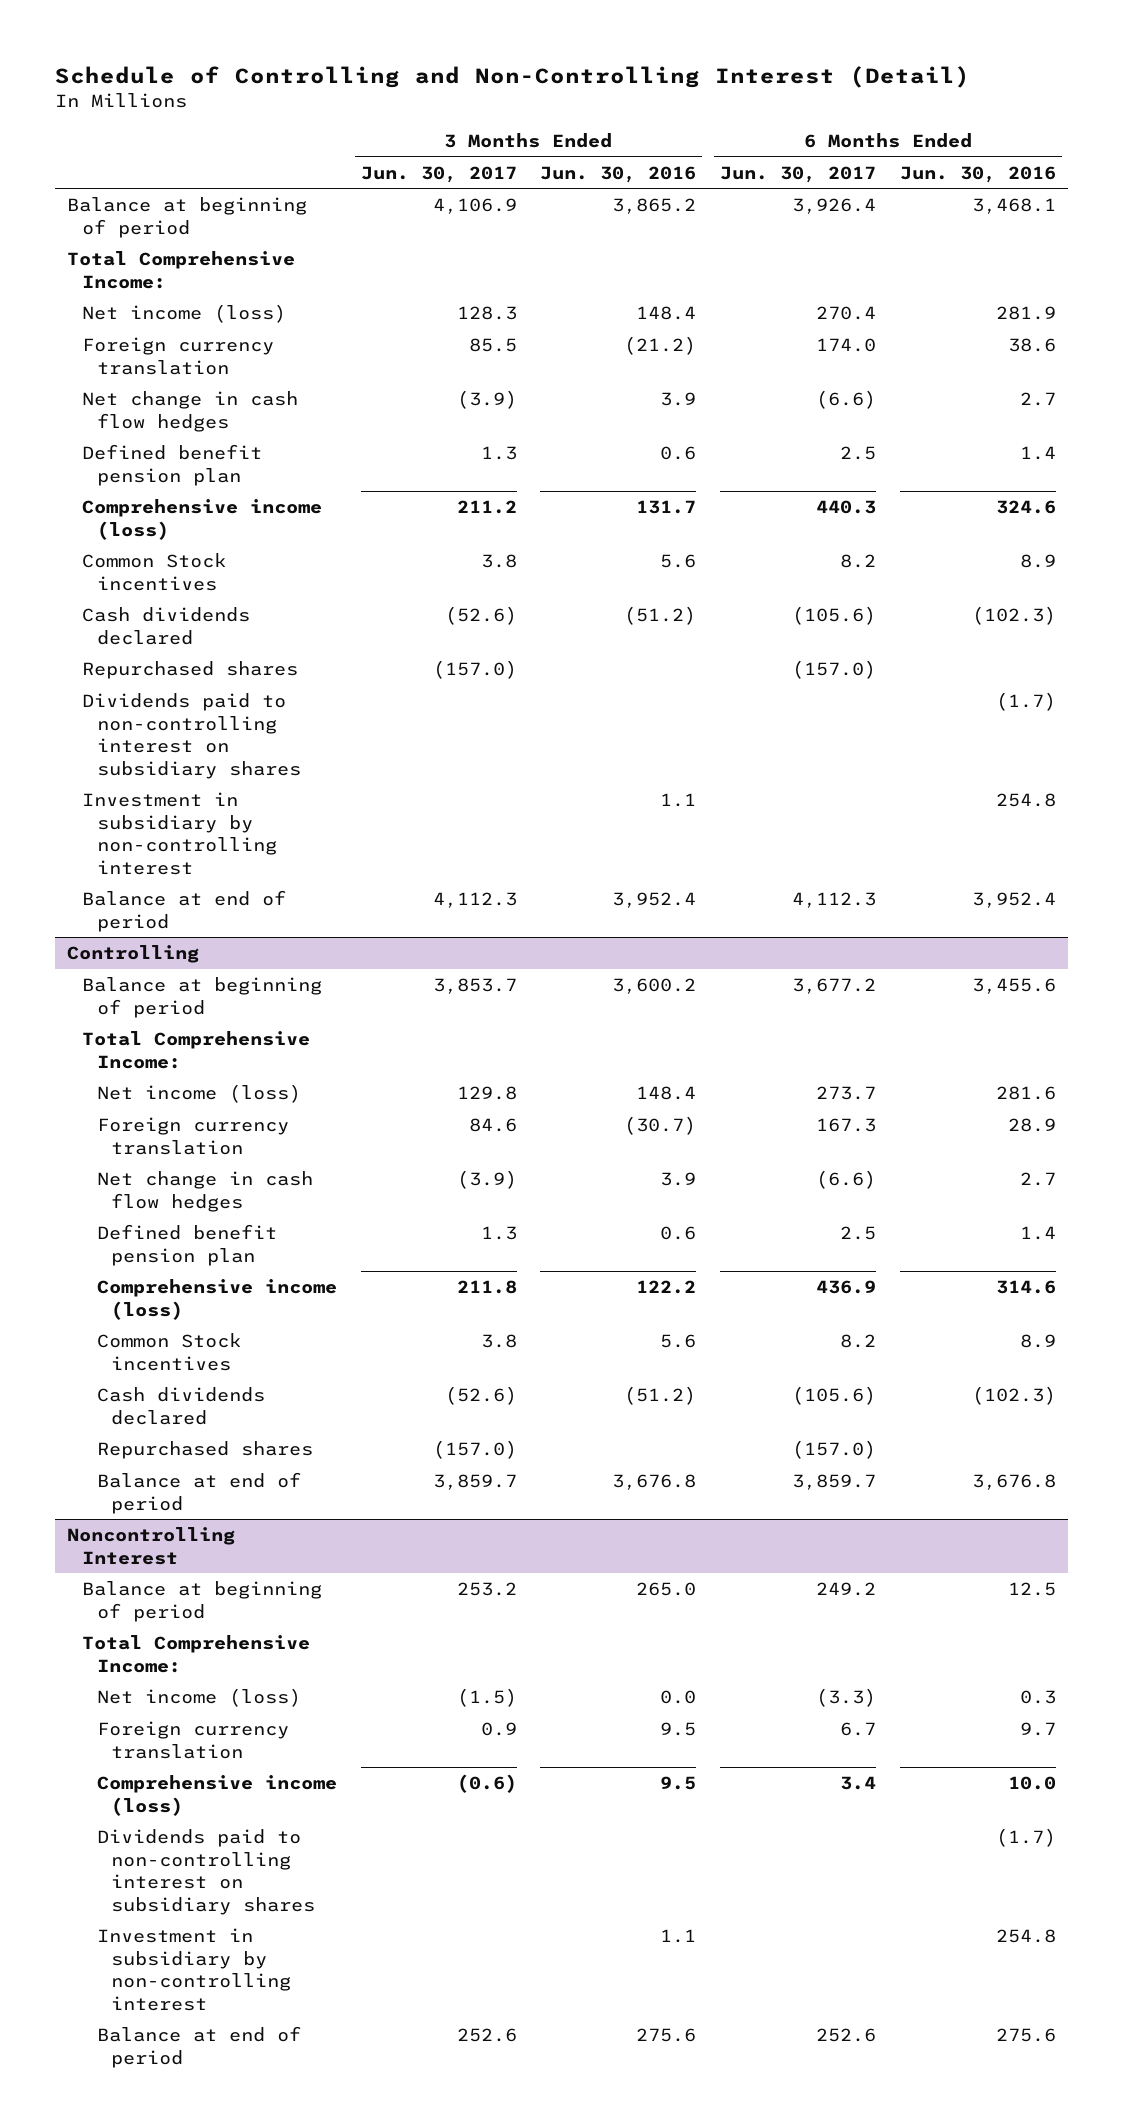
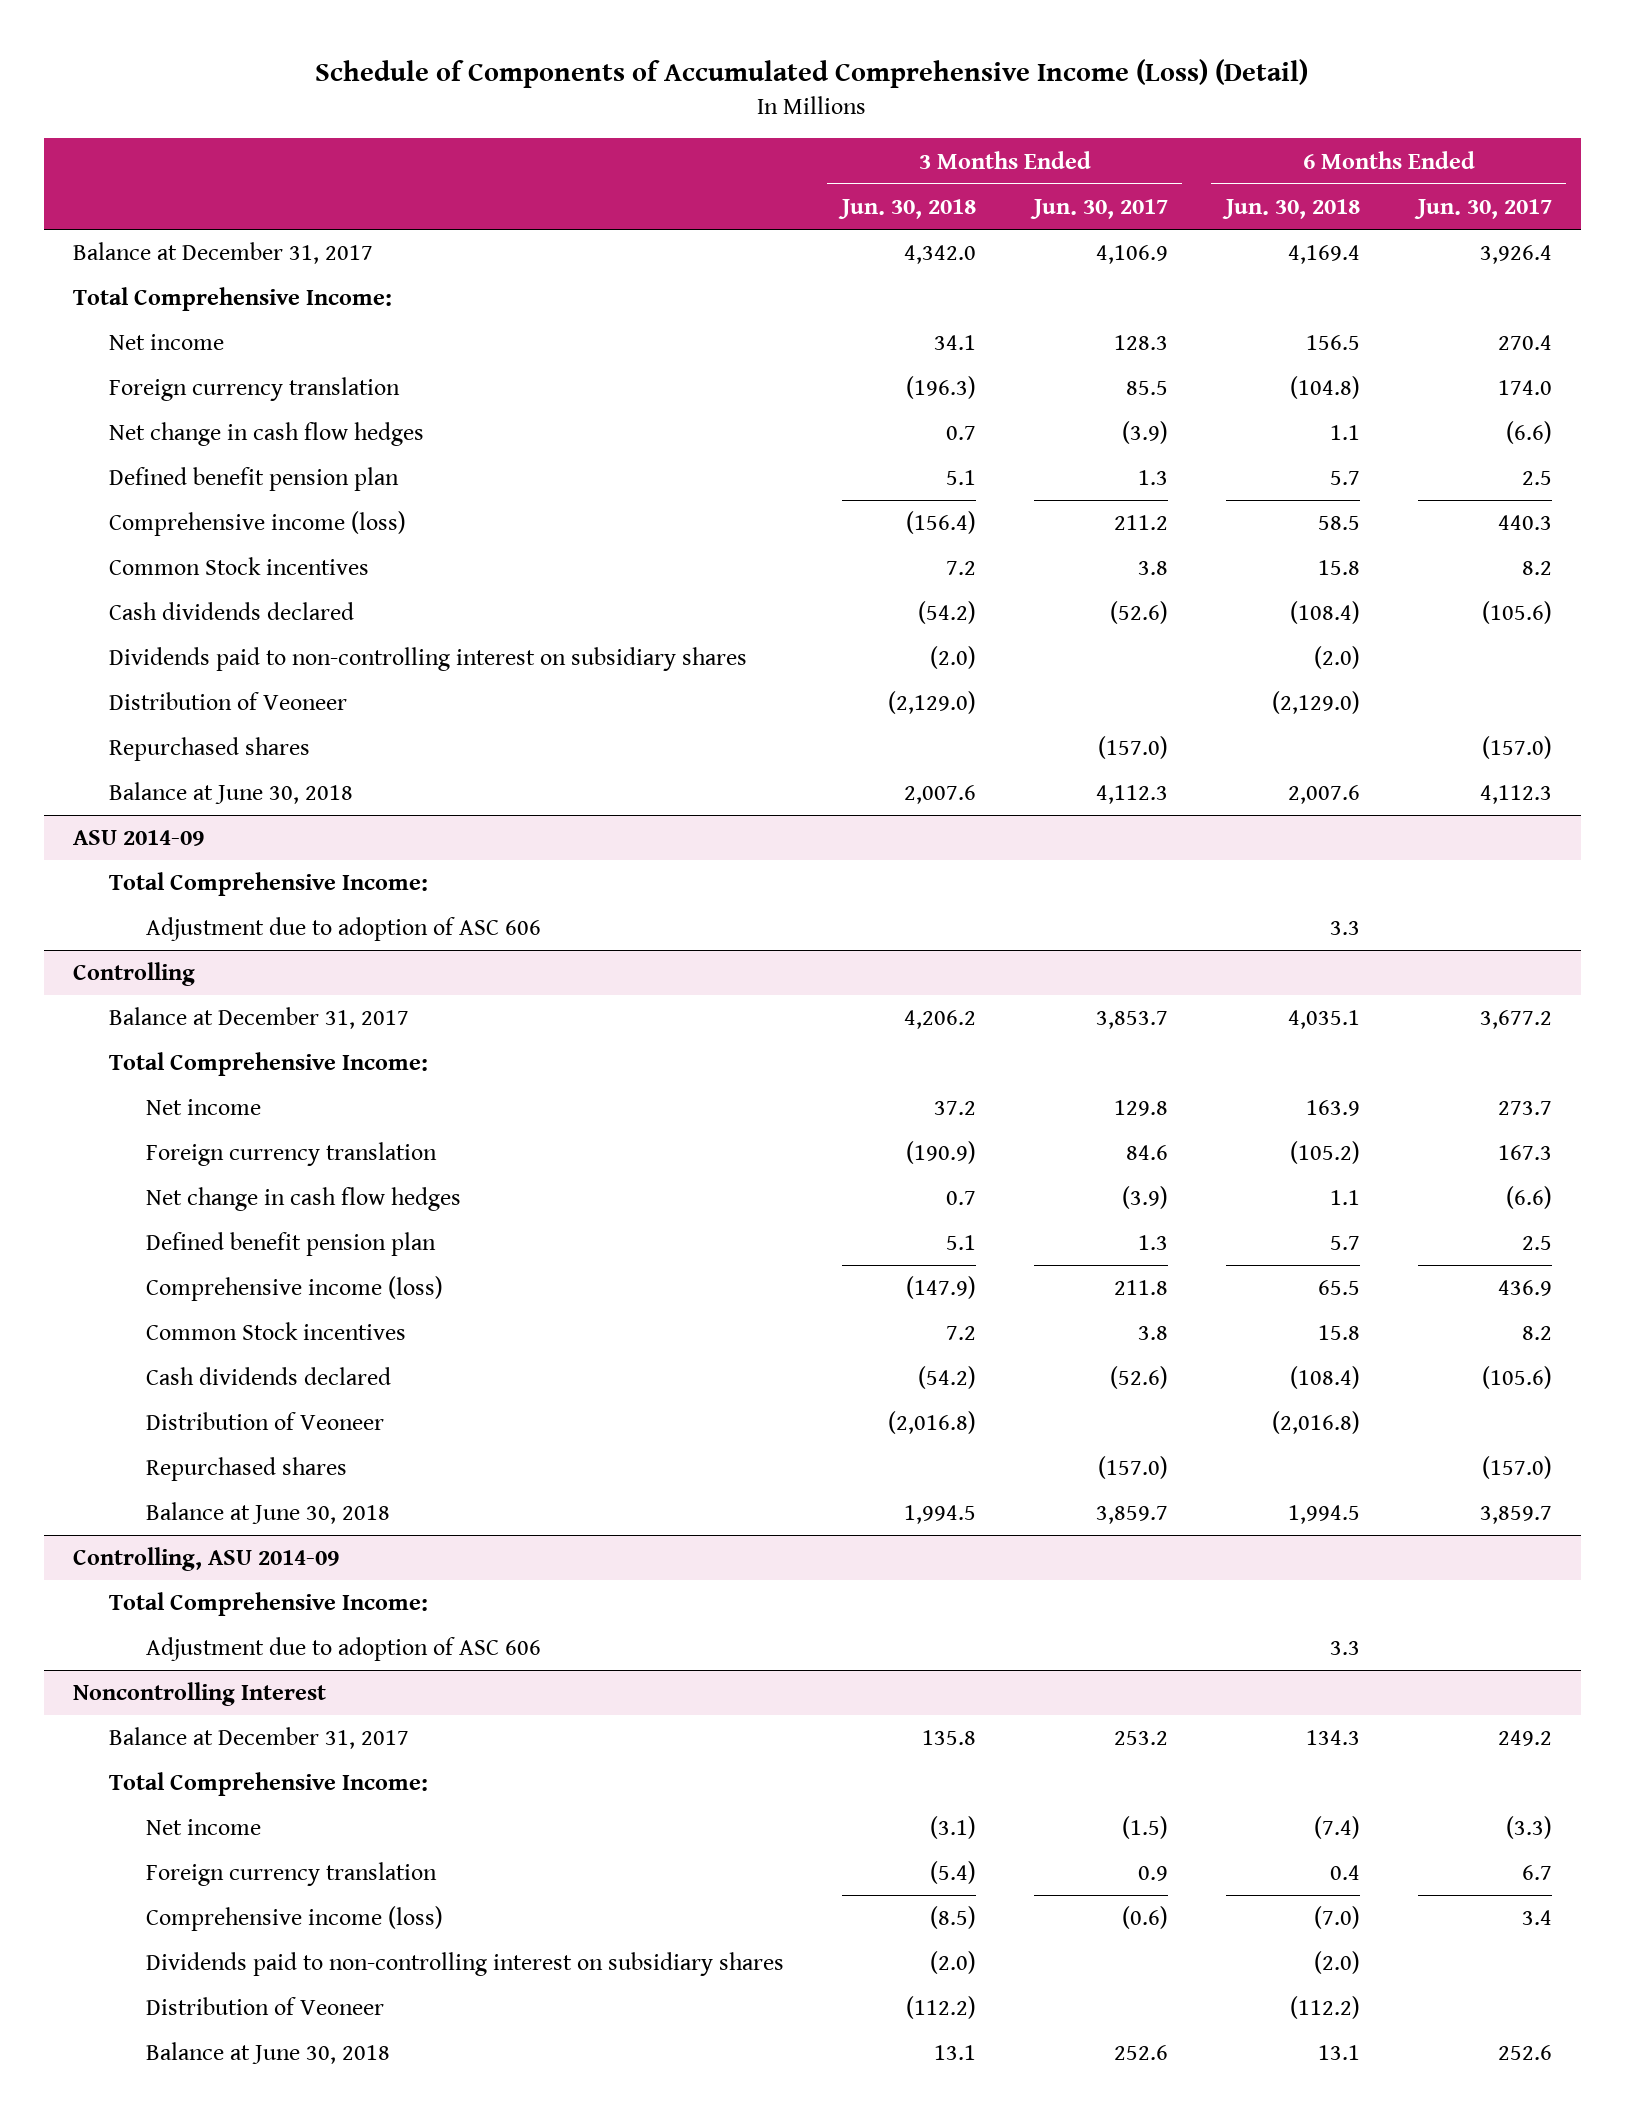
- Schedule of Controlling and Non-Controlling Interest (Detail)
+ Schedule of Components of Accumulated Comprehensive Income (Loss) (Detail)
- | 3 Months Ended Jun. 30, 2017 | 3 Months Ended Jun. 30, 2016 | 6 Months Ended Jun. 30, 2017 | 6 Months Ended Jun. 30, 2016
+ | 3 Months Ended Jun. 30, 2018 | 3 Months Ended Jun. 30, 2017 | 6 Months Ended Jun. 30, 2018 | 6 Months Ended Jun. 30, 2017
- Balance at beginning of period | 4,106.9 | 3,865.2 | 3,926.4 | 3,468.1
+ Balance at December 31, 2017 | 4,342.0 | 4,106.9 | 4,169.4 | 3,926.4
- Net income (loss) | 128.3 | 148.4 | 270.4 | 281.9
+ Net income | 34.1 | 128.3 | 156.5 | 270.4
- Investment in subsidiary by non-controlling interest | | 1.1 | | 254.8
- Balance at end of period | 4,112.3 | 3,952.4 | 4,112.3 | 3,952.4
+ Distribution of Veoneer | (2,129.0) | | (2,129.0) |
moved down: Repurchased shares | | (157.0) | | (157.0)
+ Balance at June 30, 2018 | 2,007.6 | 4,112.3 | 2,007.6 | 4,112.3
+ ASU 2014-09
+ Total Comprehensive Income:
+ Adjustment due to adoption of ASC 606 | | | 3.3 |
@ Controlling
- Balance at beginning of period | 3,853.7 | 3,600.2 | 3,677.2 | 3,455.6
+ Balance at December 31, 2017 | 4,206.2 | 3,853.7 | 4,035.1 | 3,677.2
- Net income (loss) | 129.8 | 148.4 | 273.7 | 281.6
+ Net income | 37.2 | 129.8 | 163.9 | 273.7
+ Distribution of Veoneer | (2,016.8) | | (2,016.8) |
- Balance at end of period | 3,859.7 | 3,676.8 | 3,859.7 | 3,676.8
+ Balance at June 30, 2018 | 1,994.5 | 3,859.7 | 1,994.5 | 3,859.7
+ Controlling, ASU 2014-09
+ Total Comprehensive Income:
+ Adjustment due to adoption of ASC 606 | | | 3.3 |
@ Noncontrolling Interest
- Balance at beginning of period | 253.2 | 265.0 | 249.2 | 12.5
+ Balance at December 31, 2017 | 135.8 | 253.2 | 134.3 | 249.2
- Net income (loss) | (1.5) | 0.0 | (3.3) | 0.3
+ Net income | (3.1) | (1.5) | (7.4) | (3.3)
- Investment in subsidiary by non-controlling interest | | 1.1 | | 254.8
- Balance at end of period | 252.6 | 275.6 | 252.6 | 275.6
+ Distribution of Veoneer | (112.2) | | (112.2) |
+ Balance at June 30, 2018 | 13.1 | 252.6 | 13.1 | 252.6

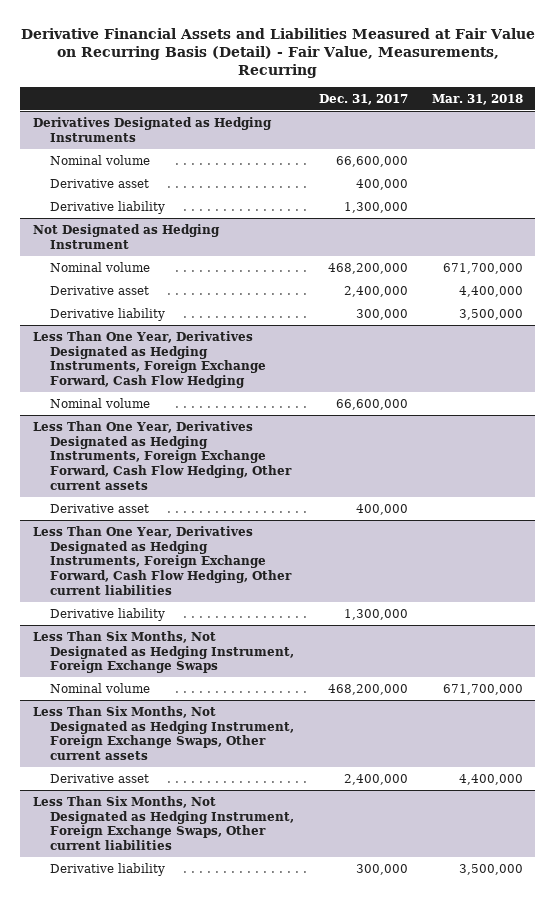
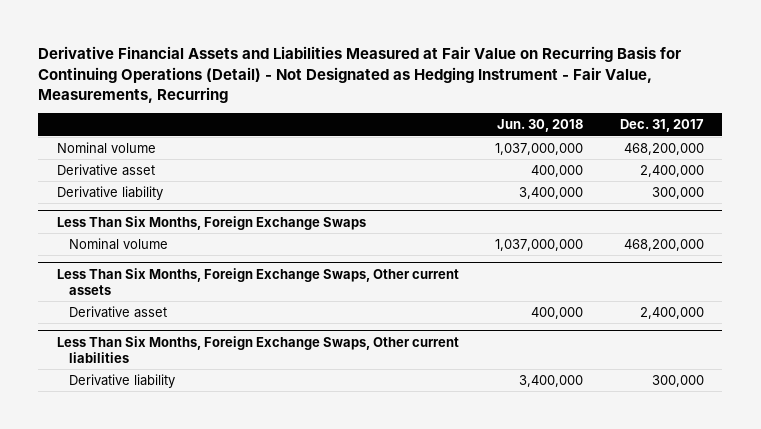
- Derivative Financial Assets and Liabilities Measured at Fair Value on Recurring Basis (Detail) - Fair Value, Measurements, Recurring
+ Derivative Financial Assets and Liabilities Measured at Fair Value on Recurring Basis for Continuing Operations (Detail) - Not Designated as Hedging Instrument - Fair Value, Measurements, Recurring
- | Dec. 31, 2017 | Mar. 31, 2018
+ | Jun. 30, 2018 | Dec. 31, 2017
- Derivatives Designated as Hedging Instruments
- Nominal volume | 66,600,000 |
- Derivative asset | 400,000 |
- Derivative liability | 1,300,000 |
- Not Designated as Hedging Instrument
- Less Than One Year, Derivatives Designated as Hedging Instruments, Foreign Exchange Forward, Cash Flow Hedging
- Nominal volume | 66,600,000 |
- Less Than One Year, Derivatives Designated as Hedging Instruments, Foreign Exchange Forward, Cash Flow Hedging, Other current assets
- Derivative asset | 400,000 |
- Less Than One Year, Derivatives Designated as Hedging Instruments, Foreign Exchange Forward, Cash Flow Hedging, Other current liabilities
- Derivative liability | 1,300,000 |
- Less Than Six Months, Not Designated as Hedging Instrument, Foreign Exchange Swaps
+ Less Than Six Months, Foreign Exchange Swaps
- Less Than Six Months, Not Designated as Hedging Instrument, Foreign Exchange Swaps, Other current assets
+ Less Than Six Months, Foreign Exchange Swaps, Other current assets
- Less Than Six Months, Not Designated as Hedging Instrument, Foreign Exchange Swaps, Other current liabilities
+ Less Than Six Months, Foreign Exchange Swaps, Other current liabilities

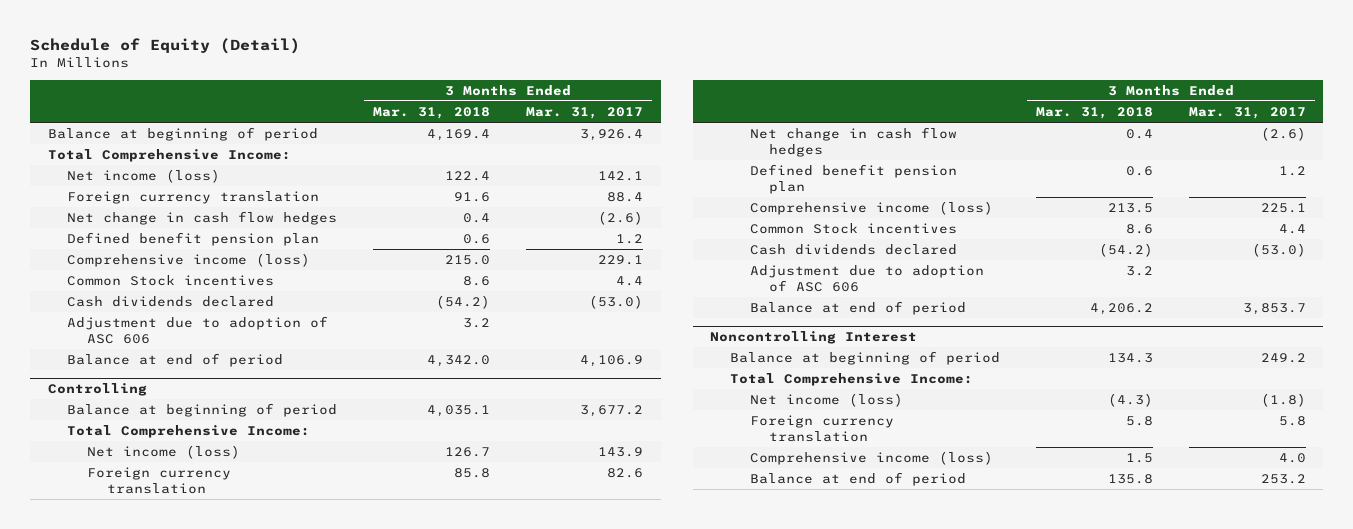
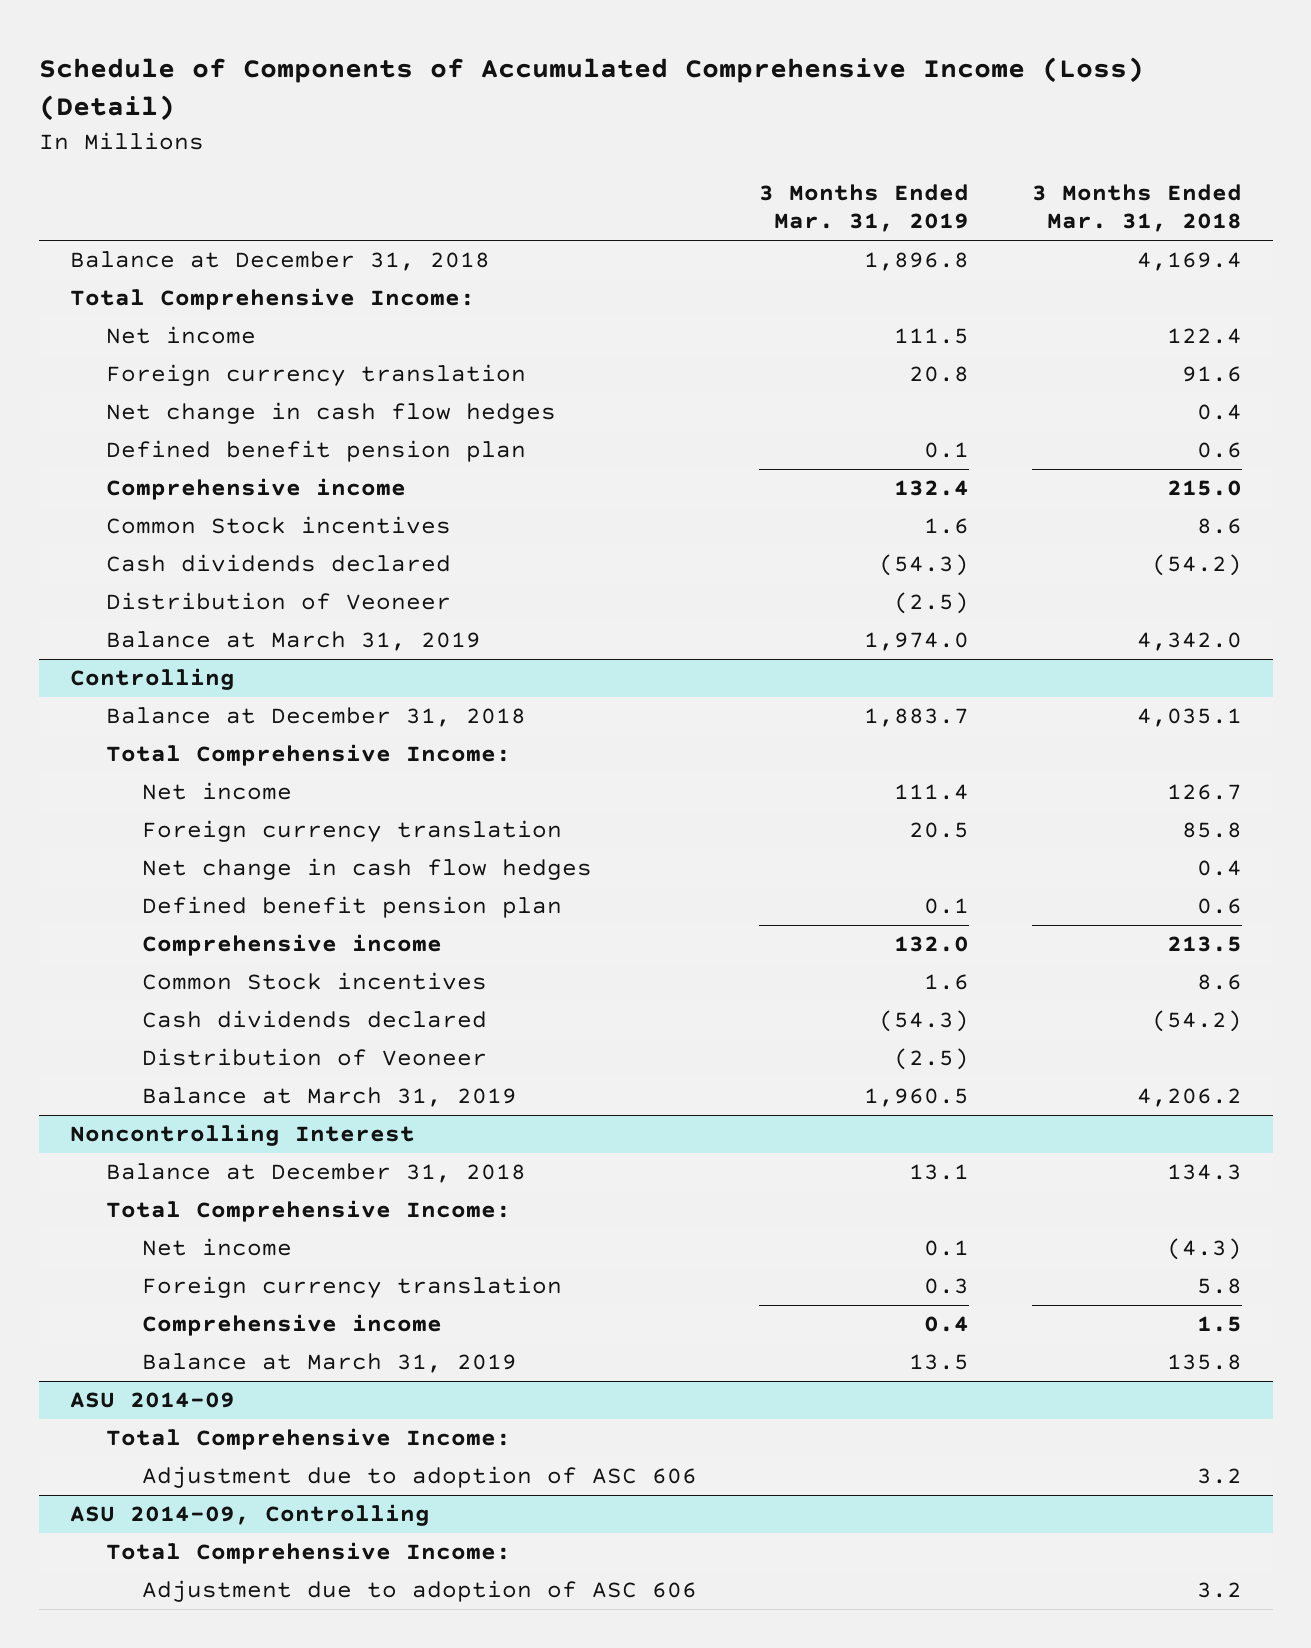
- Schedule of Equity (Detail)
+ Schedule of Components of Accumulated Comprehensive Income (Loss) (Detail)
- | 3 Months Ended Mar. 31, 2018 | 3 Months Ended Mar. 31, 2017
+ | 3 Months Ended Mar. 31, 2019 | 3 Months Ended Mar. 31, 2018
- Balance at beginning of period | 4,169.4 | 3,926.4
+ Balance at December 31, 2018 | 1,896.8 | 4,169.4
- Net income (loss) | 122.4 | 142.1
+ Net income | 111.5 | 122.4
- Comprehensive income (loss) | 215.0 | 229.1
+ Comprehensive income | 132.4 | 215.0
- Adjustment due to adoption of ASC 606 | 3.2 |
- Balance at end of period | 4,342.0 | 4,106.9
+ Distribution of Veoneer | (2.5) |
+ Balance at March 31, 2019 | 1,974.0 | 4,342.0
@ Controlling
- Balance at beginning of period | 4,035.1 | 3,677.2
+ Balance at December 31, 2018 | 1,883.7 | 4,035.1
- Net income (loss) | 126.7 | 143.9
+ Net income | 111.4 | 126.7
- Comprehensive income (loss) | 213.5 | 225.1
+ Comprehensive income | 132.0 | 213.5
- Adjustment due to adoption of ASC 606 | 3.2 |
- Balance at end of period | 4,206.2 | 3,853.7
+ Distribution of Veoneer | (2.5) |
+ Balance at March 31, 2019 | 1,960.5 | 4,206.2
@ Noncontrolling Interest
- Balance at beginning of period | 134.3 | 249.2
+ Balance at December 31, 2018 | 13.1 | 134.3
- Net income (loss) | (4.3) | (1.8)
+ Net income | 0.1 | (4.3)
- Comprehensive income (loss) | 1.5 | 4.0
- Balance at end of period | 135.8 | 253.2
+ Comprehensive income | 0.4 | 1.5
+ Balance at March 31, 2019 | 13.5 | 135.8
+ ASU 2014-09
+ Total Comprehensive Income:
+ Adjustment due to adoption of ASC 606 | | 3.2
+ ASU 2014-09, Controlling
+ Total Comprehensive Income:
+ Adjustment due to adoption of ASC 606 | | 3.2

